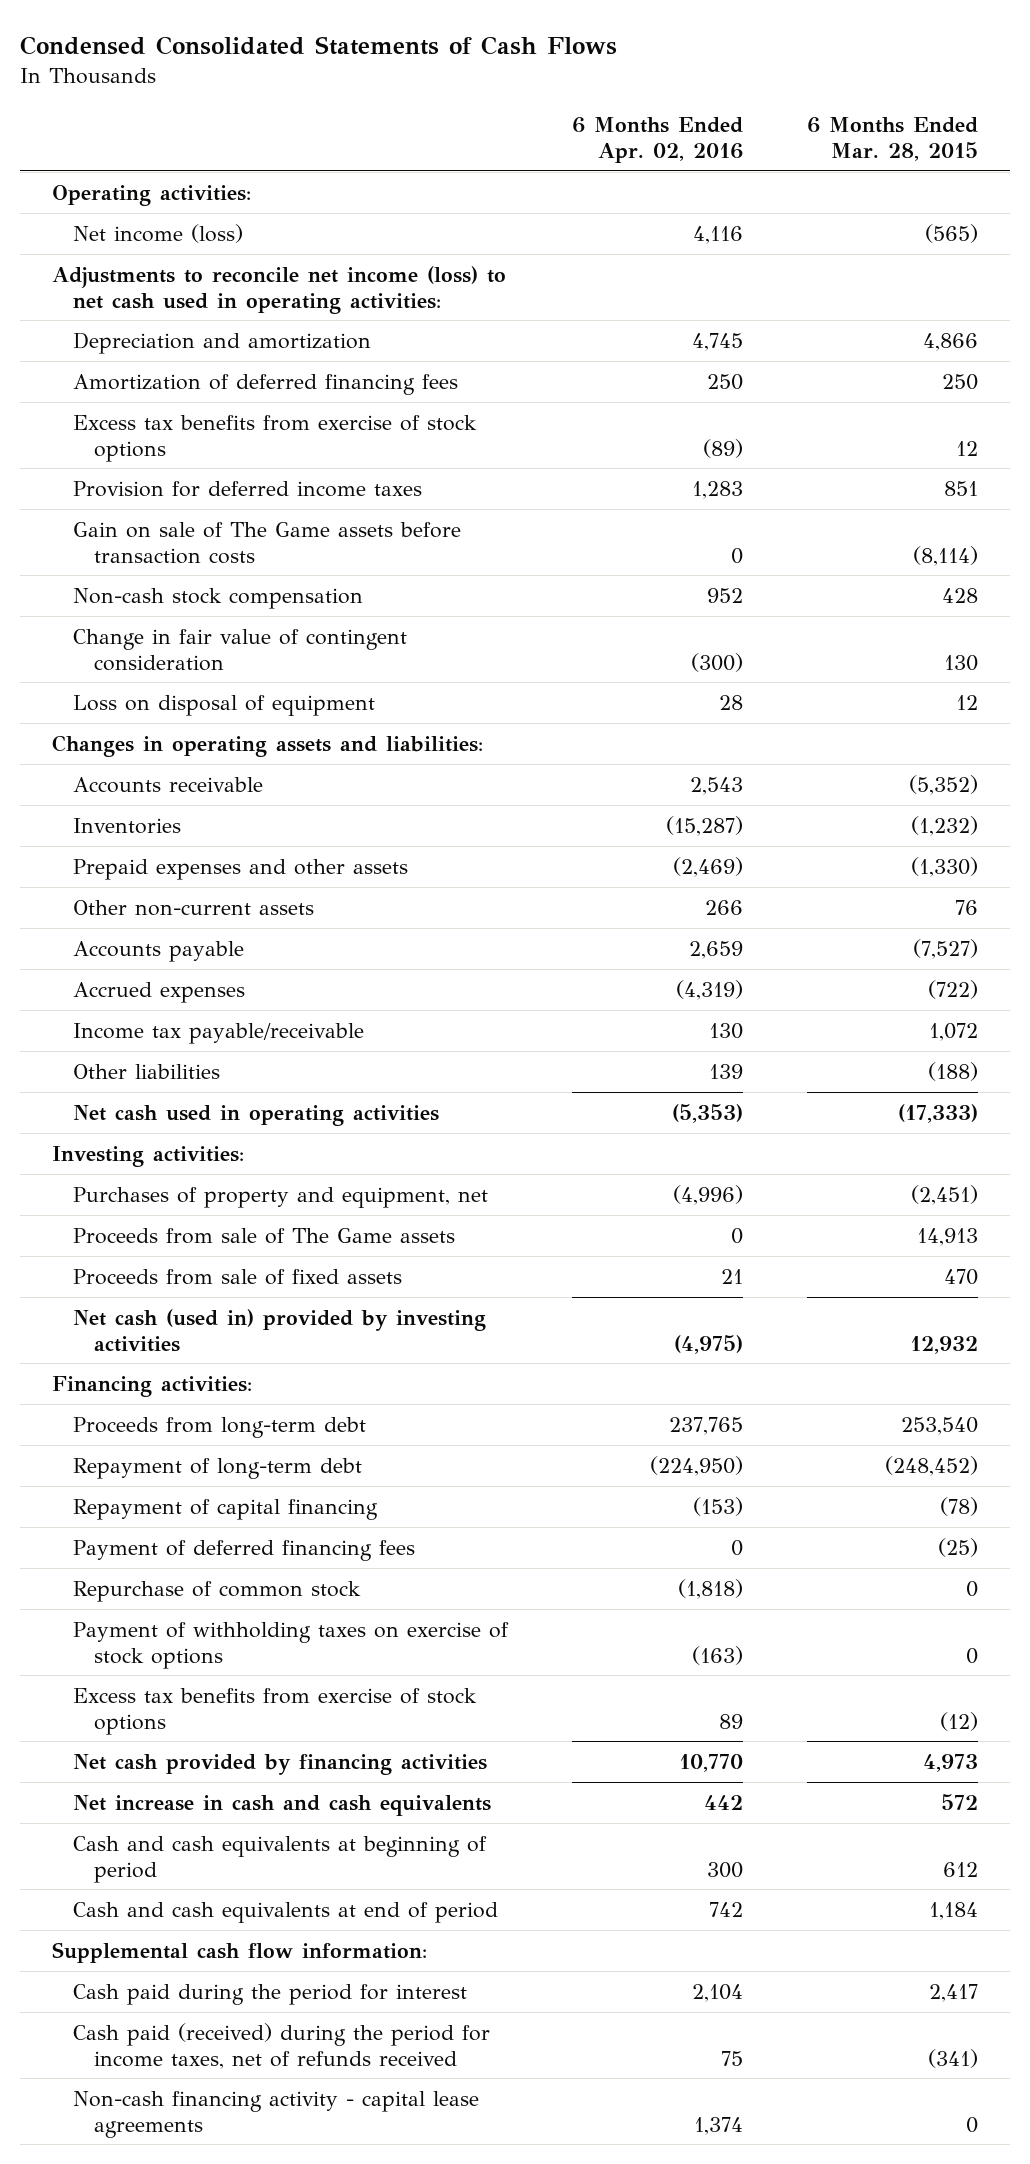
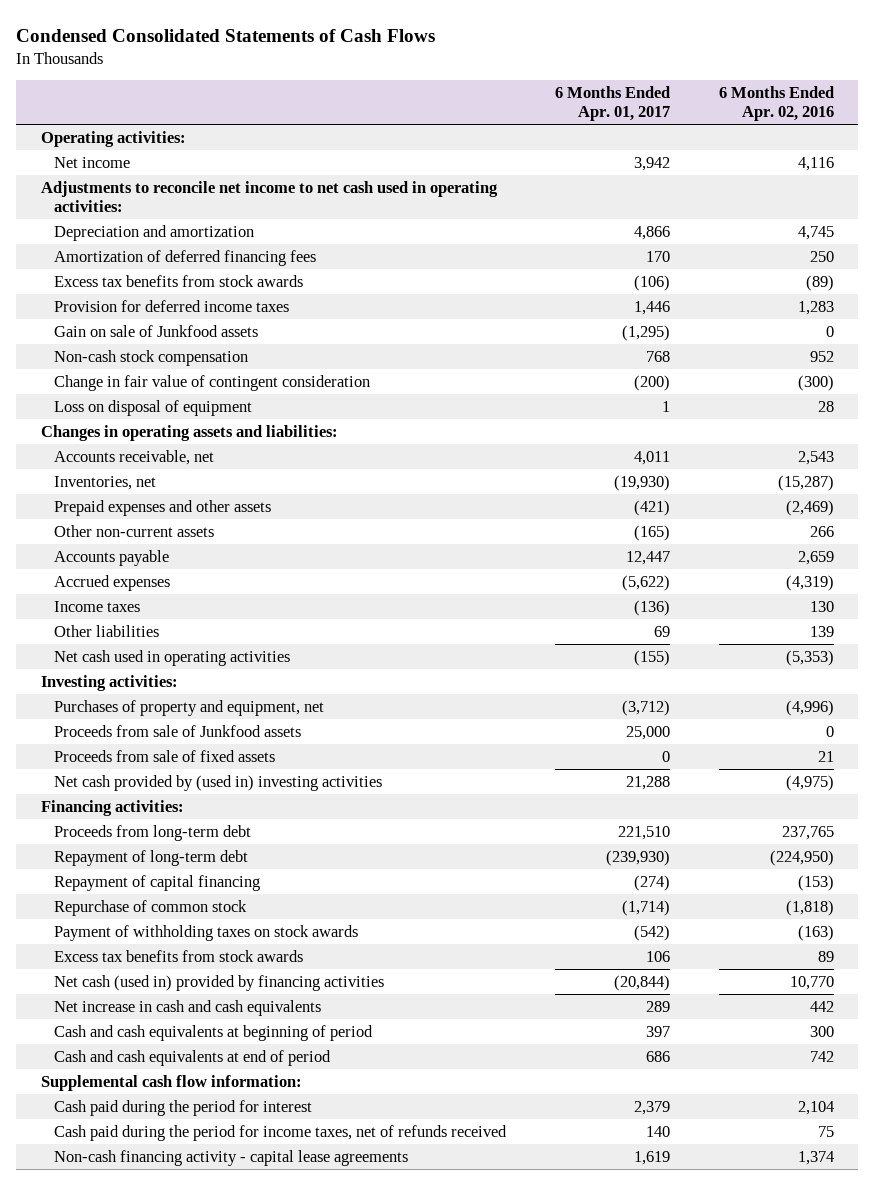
- | 6 Months Ended Apr. 02, 2016 | 6 Months Ended Mar. 28, 2015
+ | 6 Months Ended Apr. 01, 2017 | 6 Months Ended Apr. 02, 2016
- Net income (loss) | 4,116 | (565)
- Adjustments to reconcile net income (loss) to net cash used in operating activities:
+ Net income | 3,942 | 4,116
+ Adjustments to reconcile net income to net cash used in operating activities:
- Excess tax benefits from exercise of stock options | (89) | 12
+ Excess tax benefits from stock awards | (106) | (89)
- Gain on sale of The Game assets before transaction costs | 0 | (8,114)
+ Gain on sale of Junkfood assets | (1,295) | 0
- Accounts receivable | 2,543 | (5,352)
- Inventories | (15,287) | (1,232)
+ Accounts receivable, net | 4,011 | 2,543
+ Inventories, net | (19,930) | (15,287)
- Income tax payable/receivable | 130 | 1,072
+ Income taxes | (136) | 130
- Proceeds from sale of The Game assets | 0 | 14,913
+ Proceeds from sale of Junkfood assets | 25,000 | 0
- Net cash (used in) provided by investing activities | (4,975) | 12,932
+ Net cash provided by (used in) investing activities | 21,288 | (4,975)
- Payment of deferred financing fees | 0 | (25)
- Payment of withholding taxes on exercise of stock options | (163) | 0
- Excess tax benefits from exercise of stock options | 89 | (12)
- Net cash provided by financing activities | 10,770 | 4,973
+ Payment of withholding taxes on stock awards | (542) | (163)
+ Excess tax benefits from stock awards | 106 | 89
+ Net cash (used in) provided by financing activities | (20,844) | 10,770
- Cash paid (received) during the period for income taxes, net of refunds received | 75 | (341)
+ Cash paid during the period for income taxes, net of refunds received | 140 | 75

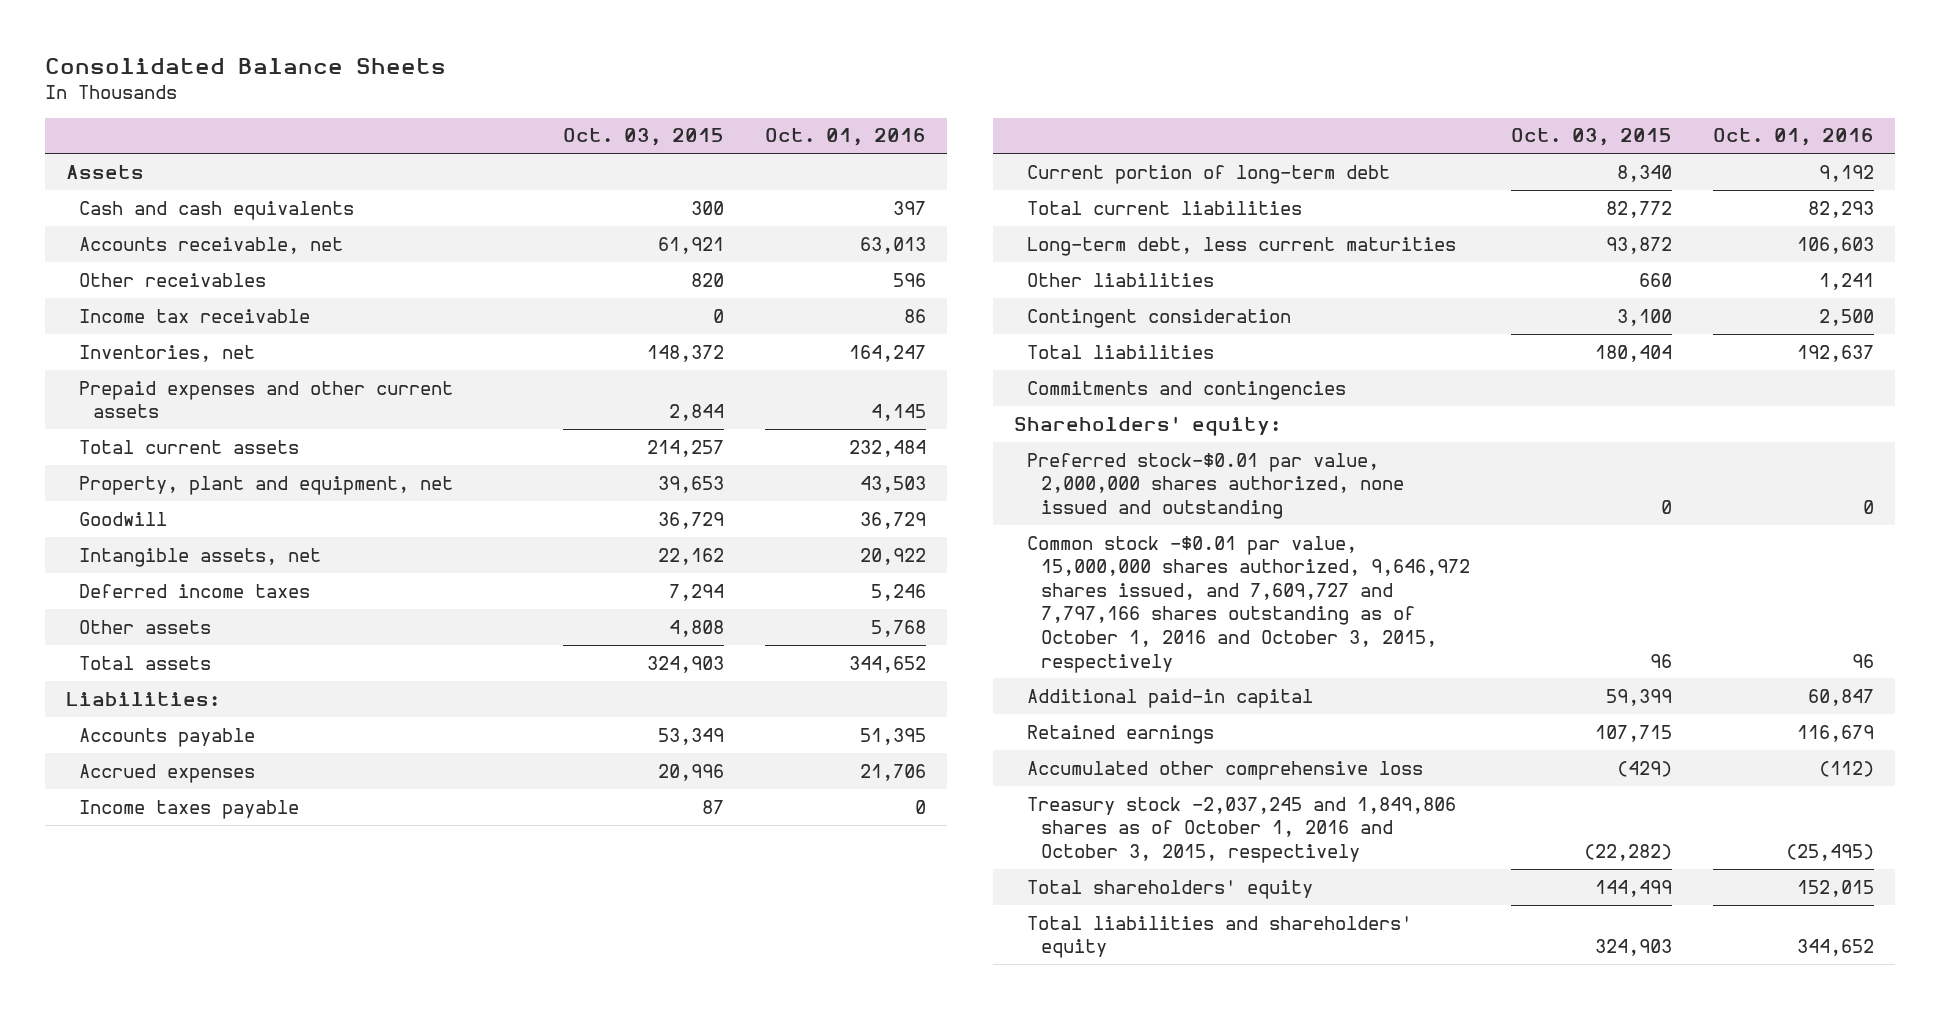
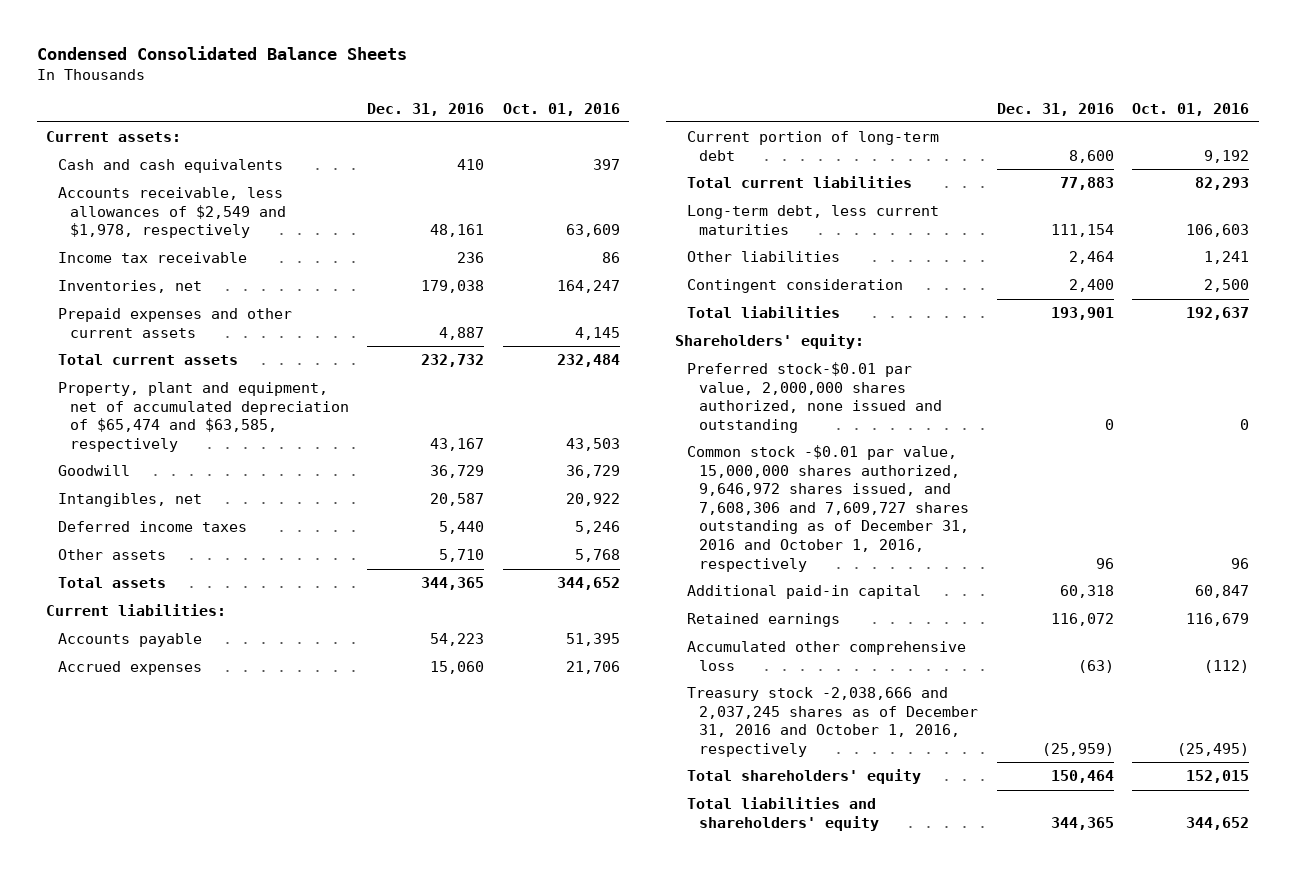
- Consolidated Balance Sheets
+ Condensed Consolidated Balance Sheets
- | Oct. 03, 2015 | Oct. 01, 2016
+ | Dec. 31, 2016 | Oct. 01, 2016
- Assets
+ Current assets:
- Accounts receivable, net | 61,921 | 63,013
- Other receivables | 820 | 596
+ Accounts receivable, less allowances of $2,549 and $1,978, respectively | 48,161 | 63,609
- Property, plant and equipment, net | 39,653 | 43,503
+ Property, plant and equipment, net of accumulated depreciation of $65,474 and $63,585, respectively | 43,167 | 43,503
- Intangible assets, net | 22,162 | 20,922
+ Intangibles, net | 20,587 | 20,922
- Liabilities:
+ Current liabilities:
- Income taxes payable | 87 | 0
- Commitments and contingencies
- Common stock -$0.01 par value, 15,000,000 shares authorized, 9,646,972 shares issued, and 7,609,727 and 7,797,166 shares outstanding as of October 1, 2016 and October 3, 2015, respectively | 96 | 96
+ Common stock -$0.01 par value, 15,000,000 shares authorized, 9,646,972 shares issued, and 7,608,306 and 7,609,727 shares outstanding as of December 31, 2016 and October 1, 2016, respectively | 96 | 96
- Treasury stock -2,037,245 and 1,849,806 shares as of October 1, 2016 and October 3, 2015, respectively | (22,282) | (25,495)
+ Treasury stock -2,038,666 and 2,037,245 shares as of December 31, 2016 and October 1, 2016, respectively | (25,959) | (25,495)

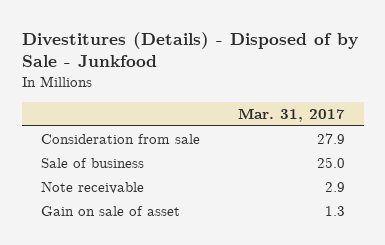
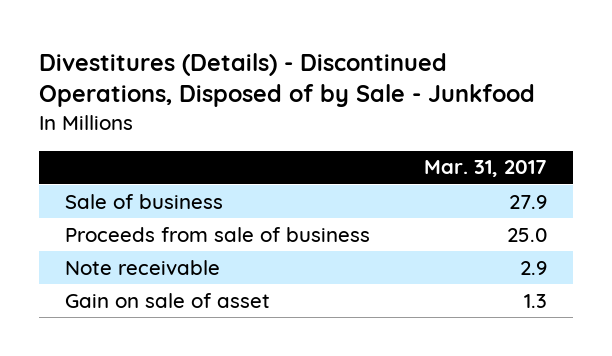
- Divestitures (Details) - Disposed of by Sale - Junkfood
+ Divestitures (Details) - Discontinued Operations, Disposed of by Sale - Junkfood
- Consideration from sale | 27.9
- Sale of business | 25.0
+ Sale of business | 27.9
+ Proceeds from sale of business | 25.0

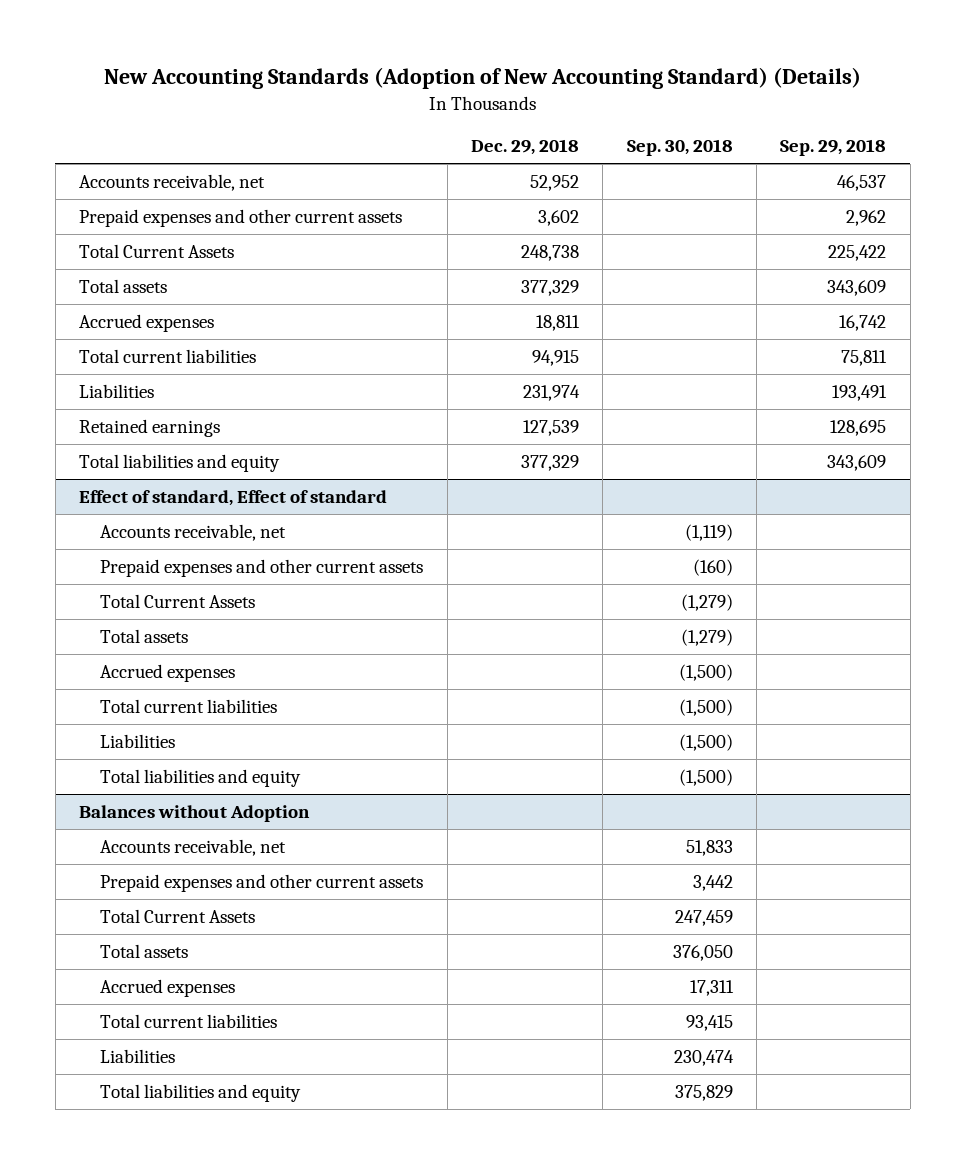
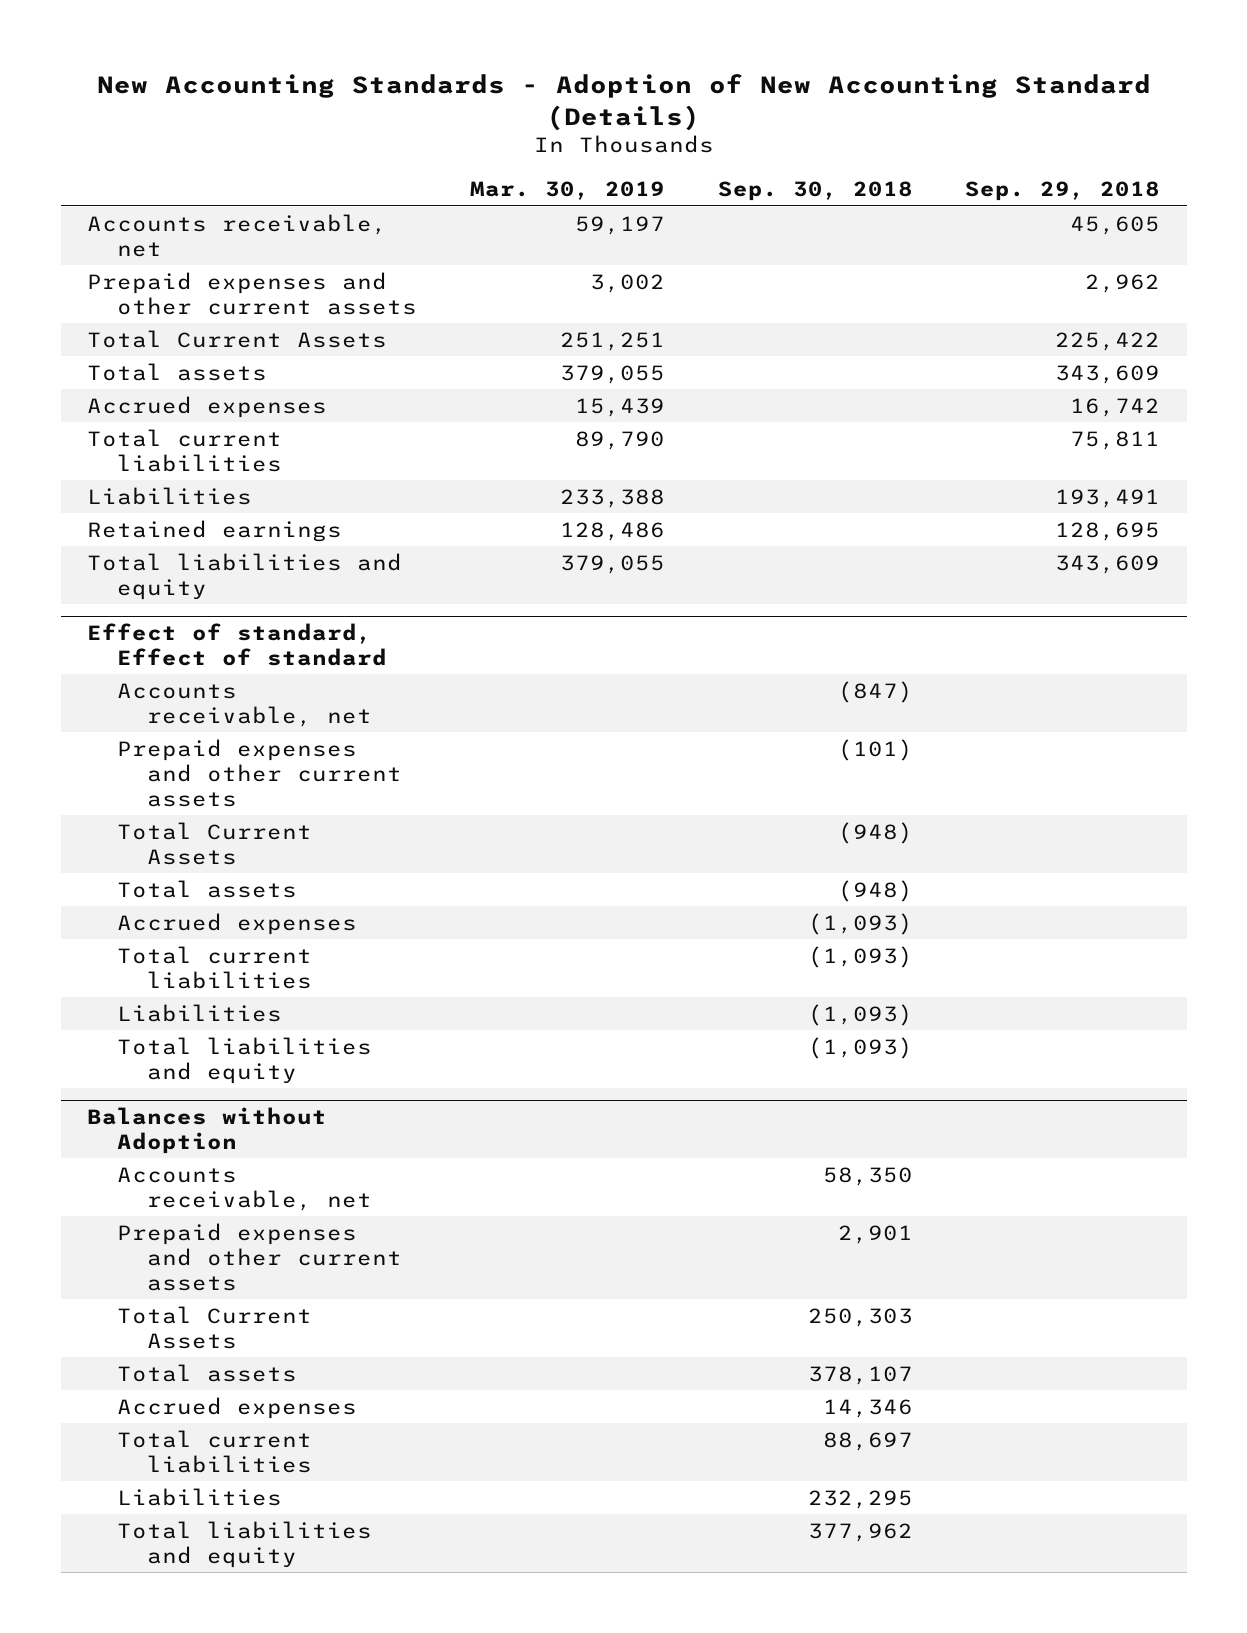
- New Accounting Standards (Adoption of New Accounting Standard) (Details)
+ New Accounting Standards - Adoption of New Accounting Standard (Details)
- | Dec. 29, 2018 | Sep. 30, 2018 | Sep. 29, 2018
+ | Mar. 30, 2019 | Sep. 30, 2018 | Sep. 29, 2018
- Accounts receivable, net | 52,952 | | 46,537
+ Accounts receivable, net | 59,197 | | 45,605
@ Effect of standard, Effect of standard
- Accounts receivable, net | | (1,119) |
- Prepaid expenses and other current assets | | (160) |
- Total Current Assets | | (1,279) |
- Total assets | | (1,279) |
- Accrued expenses | | (1,500) |
- Total current liabilities | | (1,500) |
- Liabilities | | (1,500) |
- Total liabilities and equity | | (1,500) |
+ Accounts receivable, net | | (847) |
+ Prepaid expenses and other current assets | | (101) |
+ Total Current Assets | | (948) |
+ Total assets | | (948) |
+ Accrued expenses | | (1,093) |
+ Total current liabilities | | (1,093) |
+ Liabilities | | (1,093) |
+ Total liabilities and equity | | (1,093) |
@ Balances without Adoption
- Accounts receivable, net | | 51,833 |
- Prepaid expenses and other current assets | | 3,442 |
- Total Current Assets | | 247,459 |
- Total assets | | 376,050 |
- Accrued expenses | | 17,311 |
- Total current liabilities | | 93,415 |
- Liabilities | | 230,474 |
- Total liabilities and equity | | 375,829 |
+ Accounts receivable, net | | 58,350 |
+ Prepaid expenses and other current assets | | 2,901 |
+ Total Current Assets | | 250,303 |
+ Total assets | | 378,107 |
+ Accrued expenses | | 14,346 |
+ Total current liabilities | | 88,697 |
+ Liabilities | | 232,295 |
+ Total liabilities and equity | | 377,962 |

